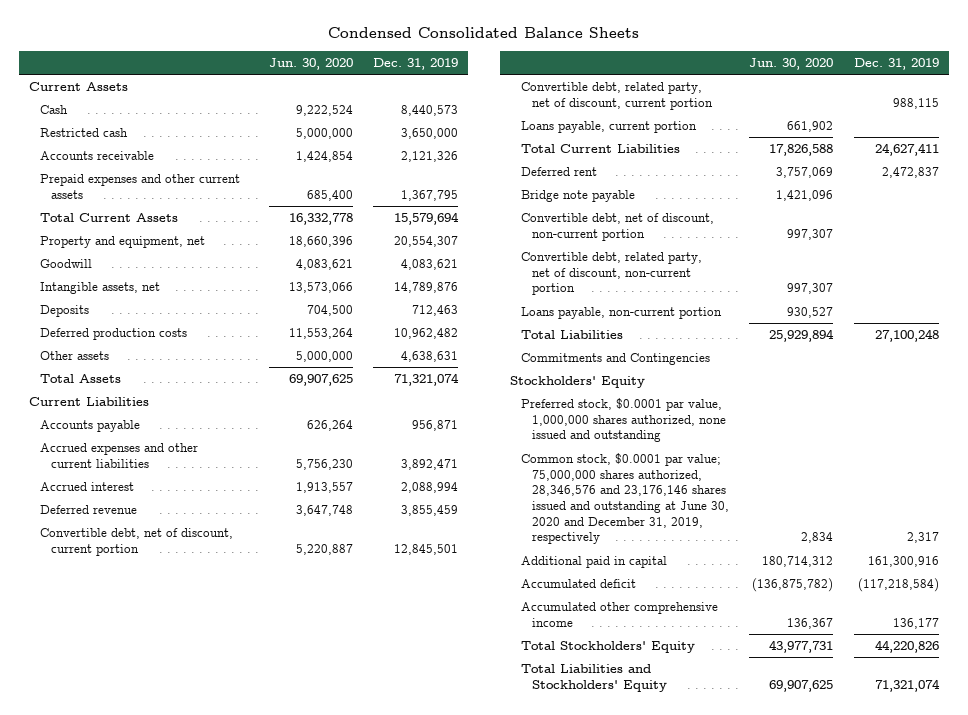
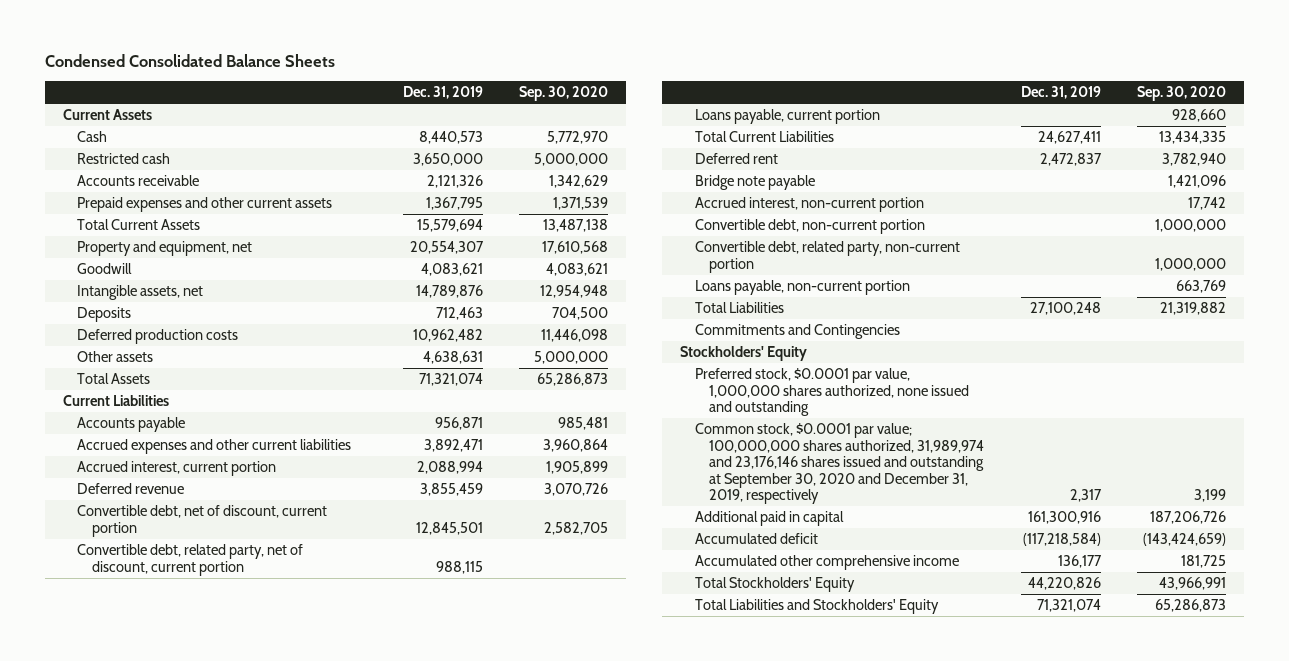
- | Jun. 30, 2020 | Dec. 31, 2019
+ | Dec. 31, 2019 | Sep. 30, 2020
- Accrued interest | 1,913,557 | 2,088,994
+ Accrued interest, current portion | 2,088,994 | 1,905,899
- Convertible debt, net of discount, non-current portion | 997,307 |
- Convertible debt, related party, net of discount, non-current portion | 997,307 |
+ Accrued interest, non-current portion | | 17,742
+ Convertible debt, non-current portion | | 1,000,000
+ Convertible debt, related party, non-current portion | | 1,000,000
- Common stock, $0.0001 par value; 75,000,000 shares authorized, 28,346,576 and 23,176,146 shares issued and outstanding at June 30, 2020 and December 31, 2019, respectively | 2,834 | 2,317
+ Common stock, $0.0001 par value; 100,000,000 shares authorized, 31,989,974 and 23,176,146 shares issued and outstanding at September 30, 2020 and December 31, 2019, respectively | 2,317 | 3,199

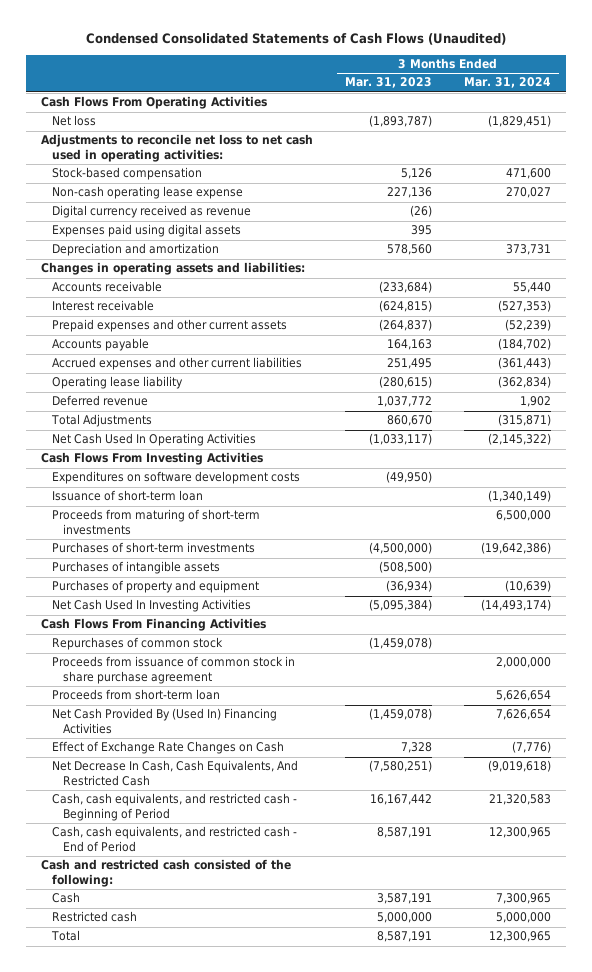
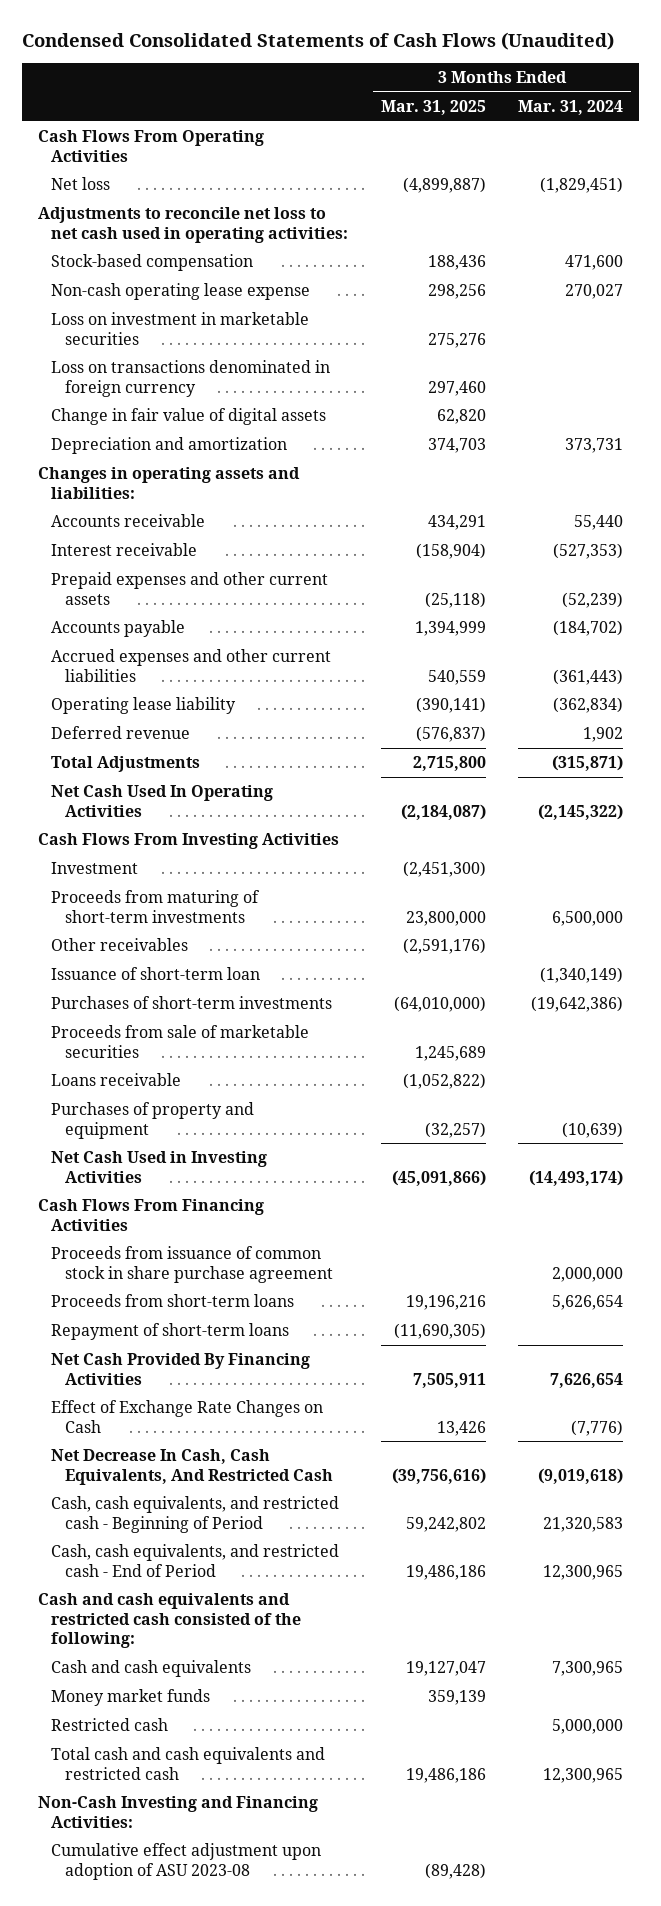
- | 3 Months Ended Mar. 31, 2023 | 3 Months Ended Mar. 31, 2024
+ | 3 Months Ended Mar. 31, 2025 | 3 Months Ended Mar. 31, 2024
- Digital currency received as revenue | (26) |
- Expenses paid using digital assets | 395 |
+ Loss on investment in marketable securities | 275,276 |
+ Loss on transactions denominated in foreign currency | 297,460 |
+ Change in fair value of digital assets | 62,820 |
- Expenditures on software development costs | (49,950) |
+ Investment | (2,451,300) |
+ Other receivables | (2,591,176) |
moved down: Issuance of short-term loan | | (1,340,149)
- Purchases of intangible assets | (508,500) |
+ Proceeds from sale of marketable securities | 1,245,689 |
+ Loans receivable | (1,052,822) |
- Net Cash Used In Investing Activities | (5,095,384) | (14,493,174)
+ Net Cash Used in Investing Activities | (45,091,866) | (14,493,174)
- Repurchases of common stock | (1,459,078) |
- Proceeds from short-term loan | | 5,626,654
- Net Cash Provided By (Used In) Financing Activities | (1,459,078) | 7,626,654
+ Proceeds from short-term loans | 19,196,216 | 5,626,654
+ Repayment of short-term loans | (11,690,305) |
+ Net Cash Provided By Financing Activities | 7,505,911 | 7,626,654
- Cash and restricted cash consisted of the following:
- Cash | 3,587,191 | 7,300,965
+ Cash and cash equivalents and restricted cash consisted of the following:
+ Cash and cash equivalents | 19,127,047 | 7,300,965
+ Money market funds | 359,139 |
- Total | 8,587,191 | 12,300,965
+ Total cash and cash equivalents and restricted cash | 19,486,186 | 12,300,965
+ Non-Cash Investing and Financing Activities:
+ Cumulative effect adjustment upon adoption of ASU 2023-08 | (89,428) |

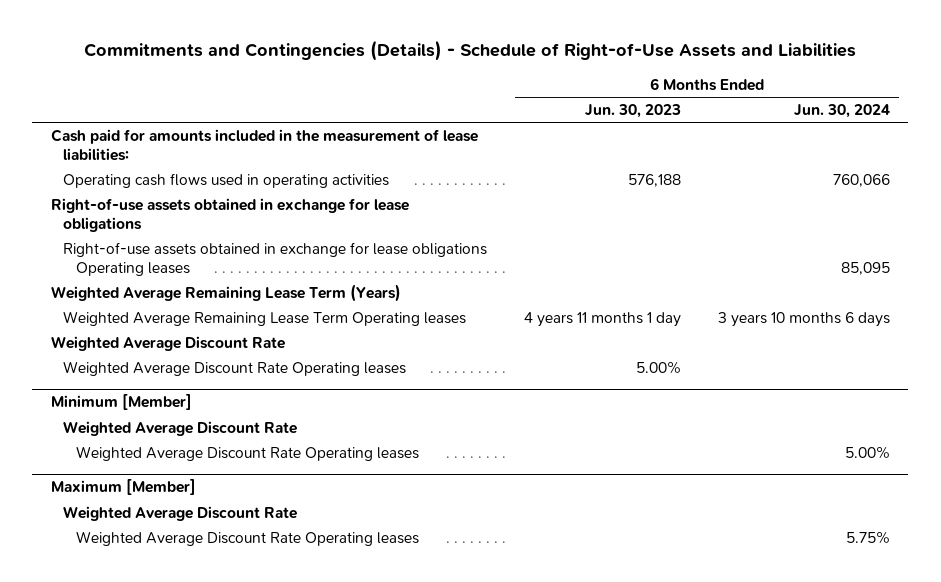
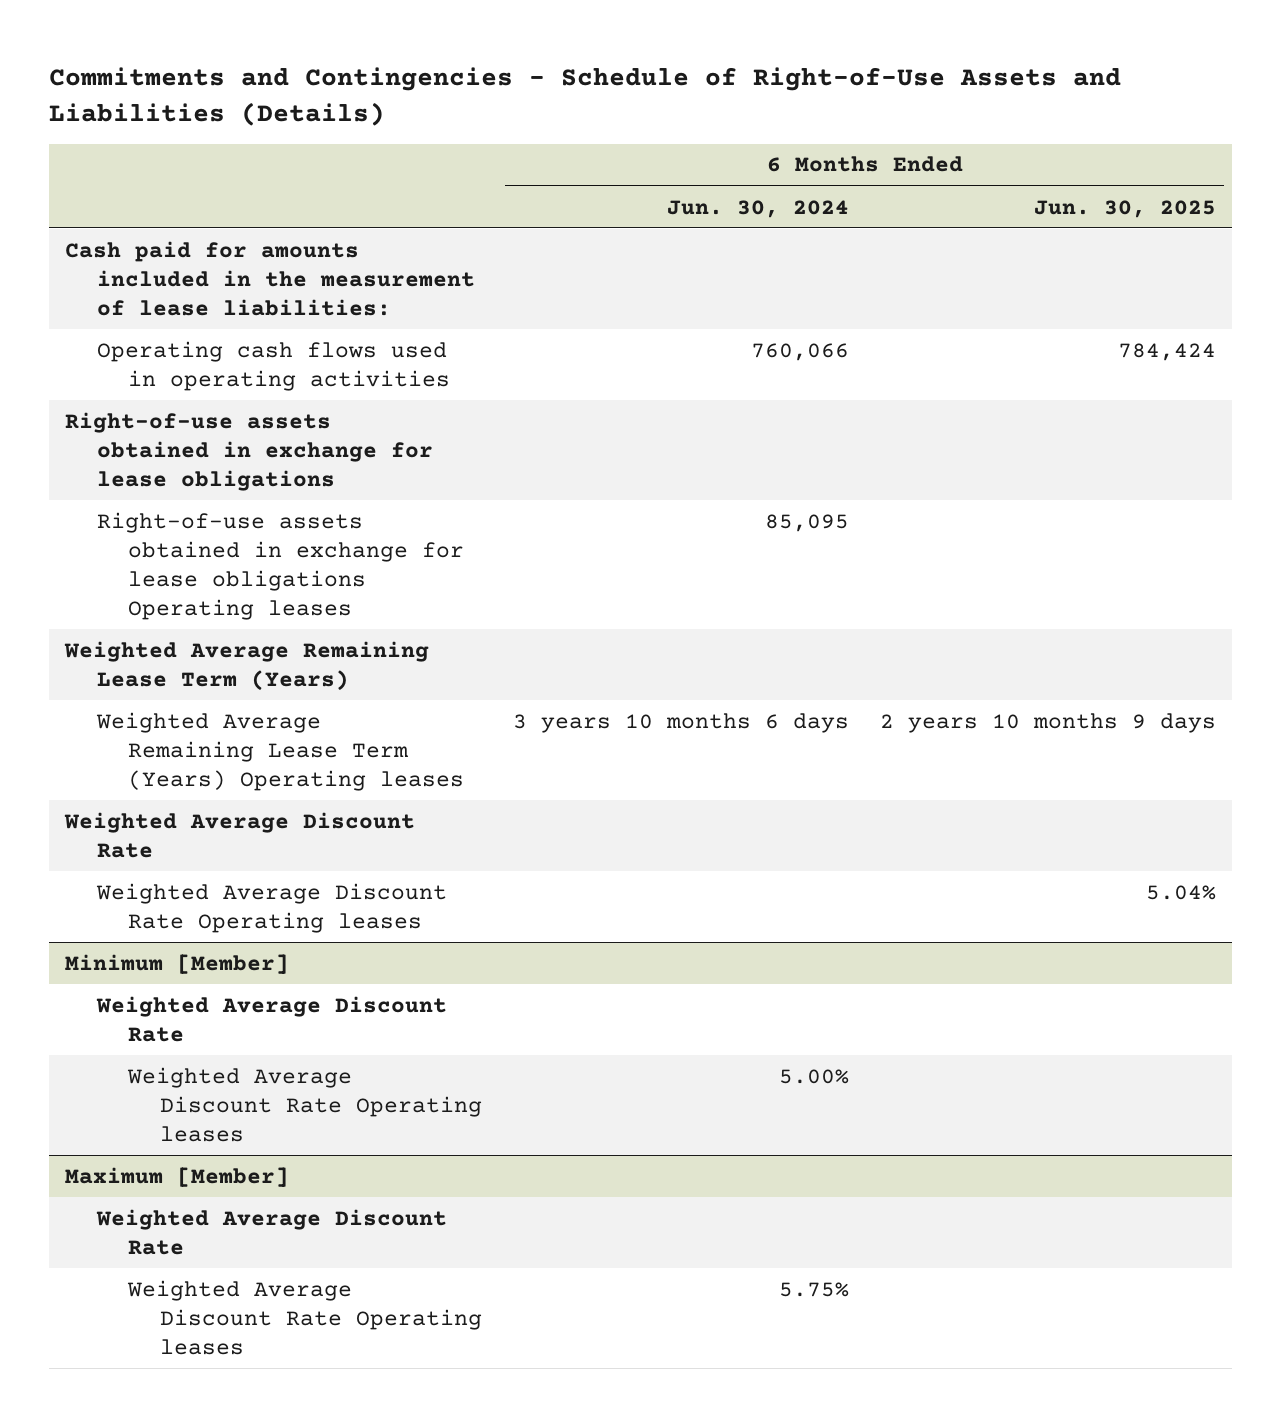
- Commitments and Contingencies (Details) - Schedule of Right-of-Use Assets and Liabilities
+ Commitments and Contingencies - Schedule of Right-of-Use Assets and Liabilities (Details)
- | 6 Months Ended Jun. 30, 2023 | 6 Months Ended Jun. 30, 2024
+ | 6 Months Ended Jun. 30, 2024 | 6 Months Ended Jun. 30, 2025
- Weighted Average Remaining Lease Term Operating leases | 4 years 11 months 1 day | 3 years 10 months 6 days
+ Weighted Average Remaining Lease Term (Years) Operating leases | 3 years 10 months 6 days | 2 years 10 months 9 days

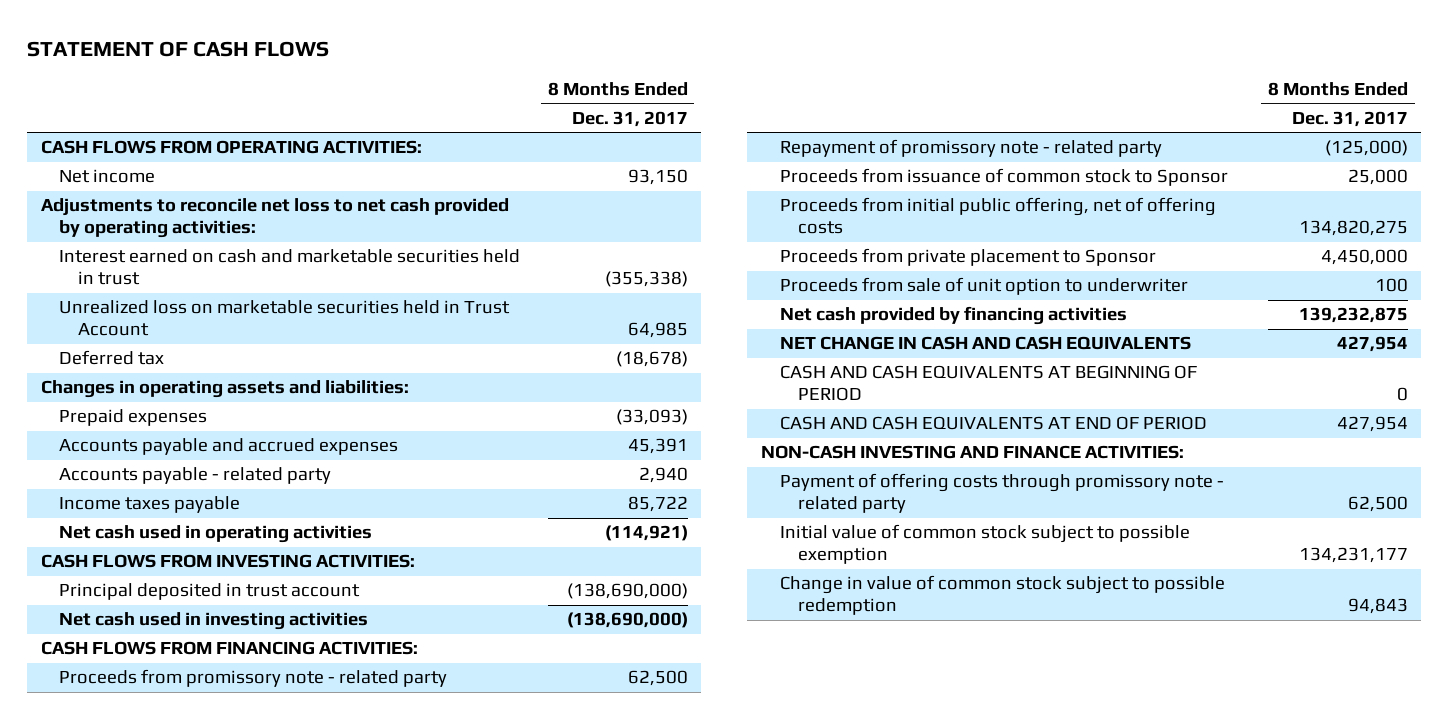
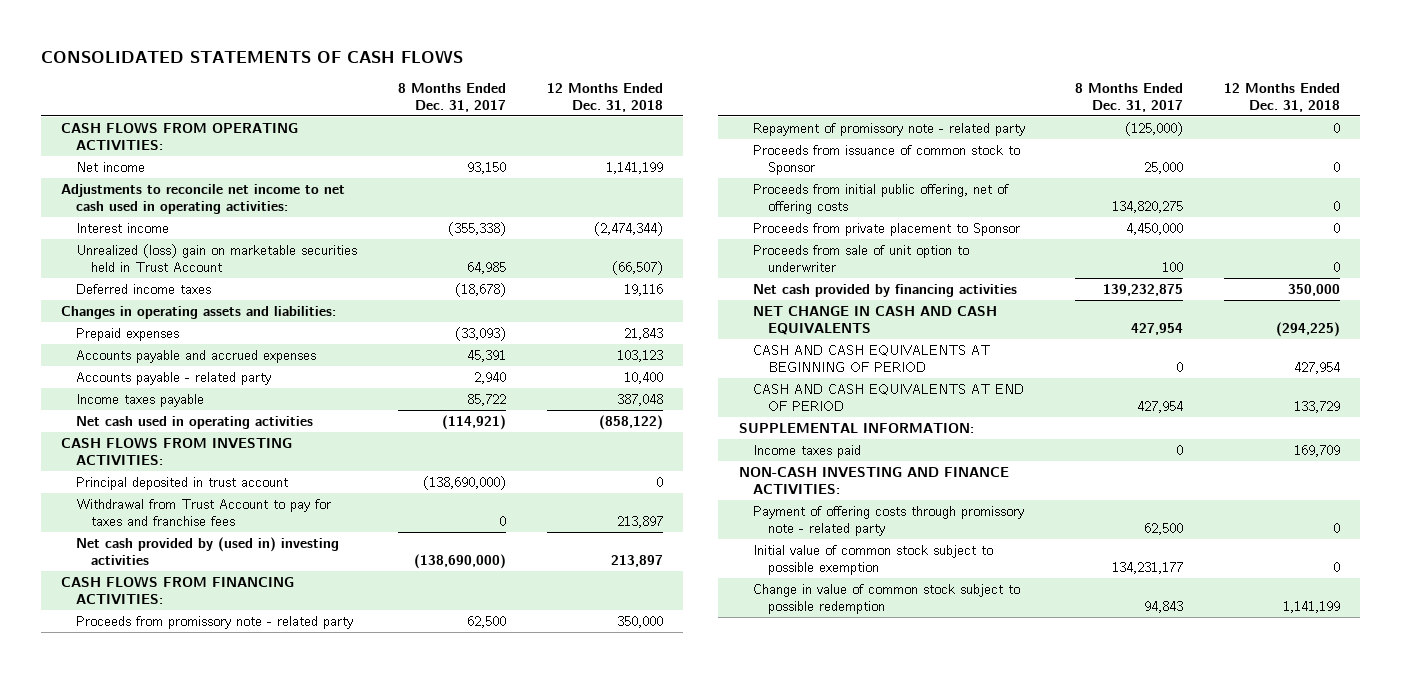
- STATEMENT OF CASH FLOWS
+ CONSOLIDATED STATEMENTS OF CASH FLOWS
- | 8 Months Ended Dec. 31, 2017
+ | 8 Months Ended Dec. 31, 2017 | 12 Months Ended Dec. 31, 2018
- Adjustments to reconcile net loss to net cash provided by operating activities:
- Interest earned on cash and marketable securities held in trust | (355,338)
- Unrealized loss on marketable securities held in Trust Account | 64,985
- Deferred tax | (18,678)
+ Adjustments to reconcile net income to net cash used in operating activities:
+ Interest income | (355,338) | (2,474,344)
+ Unrealized (loss) gain on marketable securities held in Trust Account | 64,985 | (66,507)
+ Deferred income taxes | (18,678) | 19,116
- Net cash used in investing activities | (138,690,000)
+ Withdrawal from Trust Account to pay for taxes and franchise fees | 0 | 213,897
+ Net cash provided by (used in) investing activities | (138,690,000) | 213,897
+ SUPPLEMENTAL INFORMATION:
+ Income taxes paid | 0 | 169,709

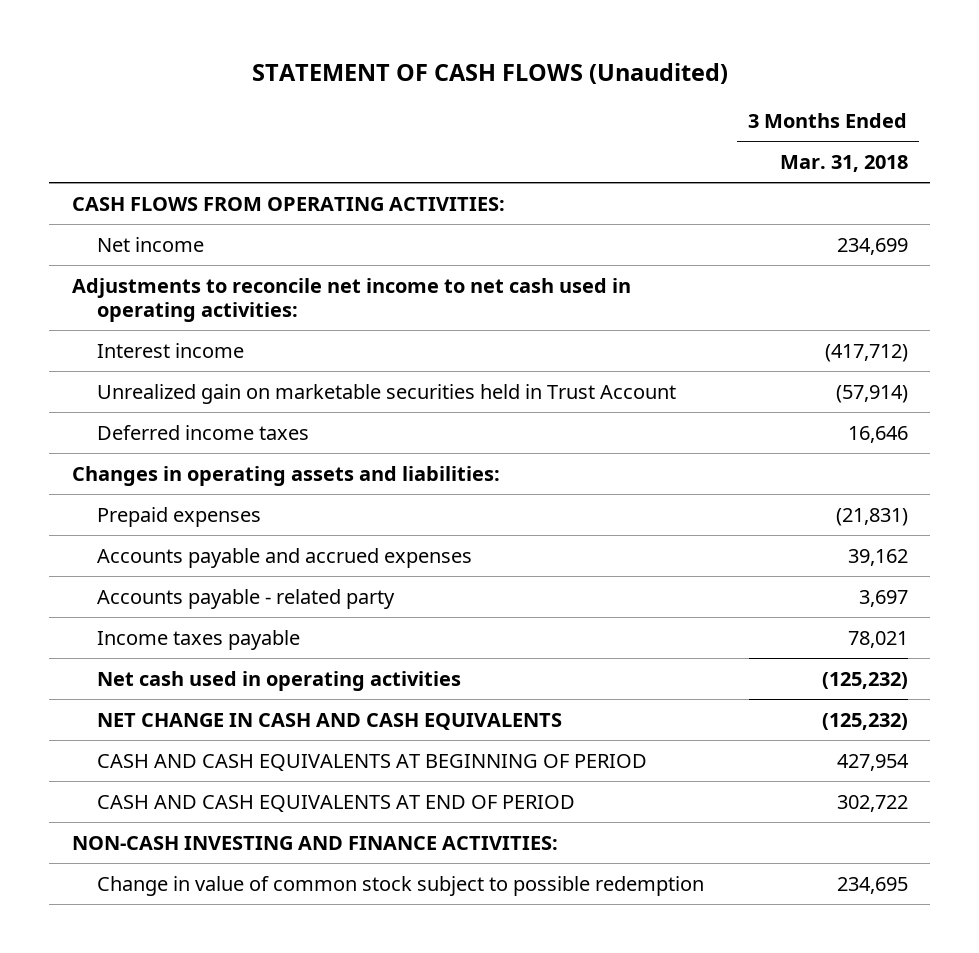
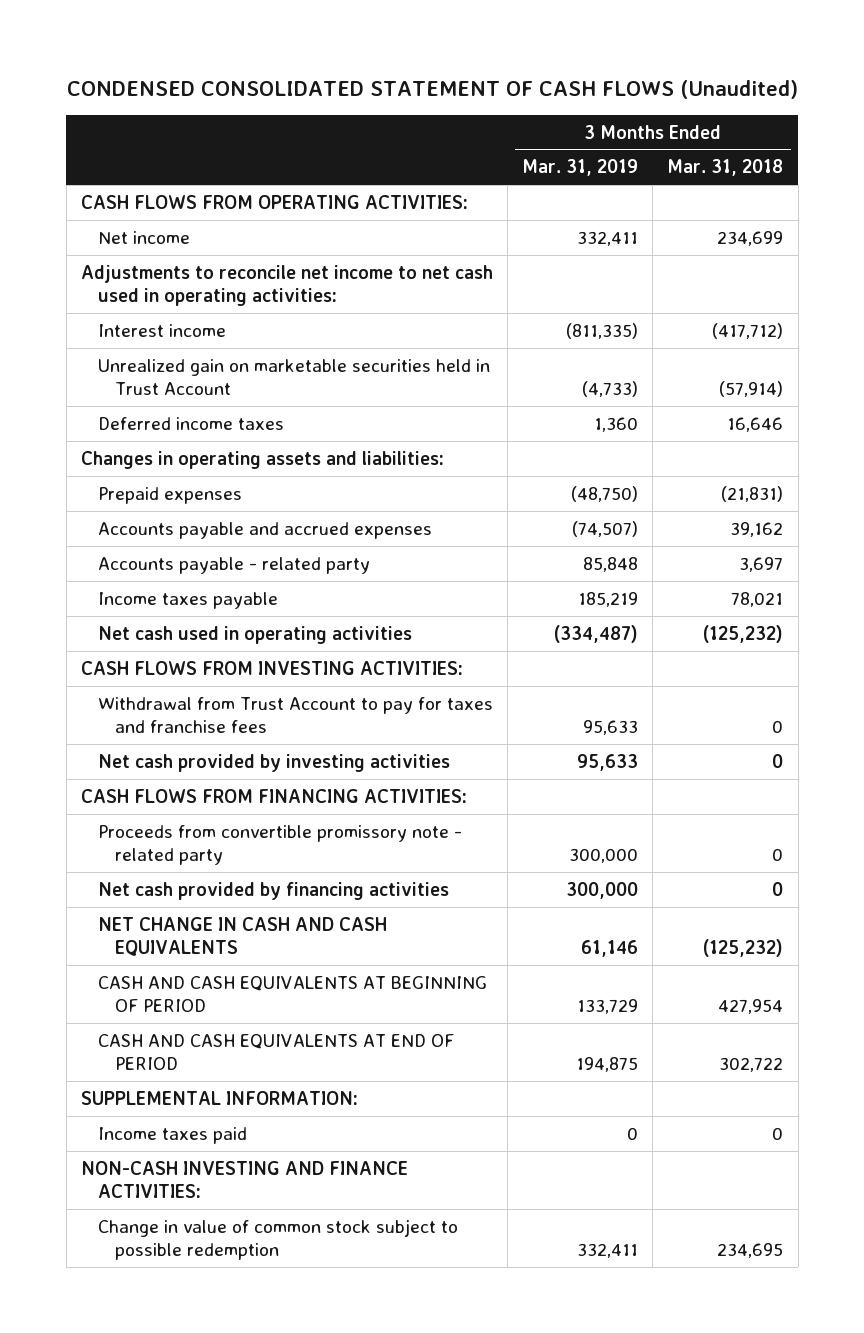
- STATEMENT OF CASH FLOWS (Unaudited)
+ CONDENSED CONSOLIDATED STATEMENT OF CASH FLOWS (Unaudited)
- | 3 Months Ended Mar. 31, 2018
+ | 3 Months Ended Mar. 31, 2019 | 3 Months Ended Mar. 31, 2018
+ CASH FLOWS FROM INVESTING ACTIVITIES:
+ Withdrawal from Trust Account to pay for taxes and franchise fees | 95,633 | 0
+ Net cash provided by investing activities | 95,633 | 0
+ CASH FLOWS FROM FINANCING ACTIVITIES:
+ Proceeds from convertible promissory note - related party | 300,000 | 0
+ Net cash provided by financing activities | 300,000 | 0
+ SUPPLEMENTAL INFORMATION:
+ Income taxes paid | 0 | 0

